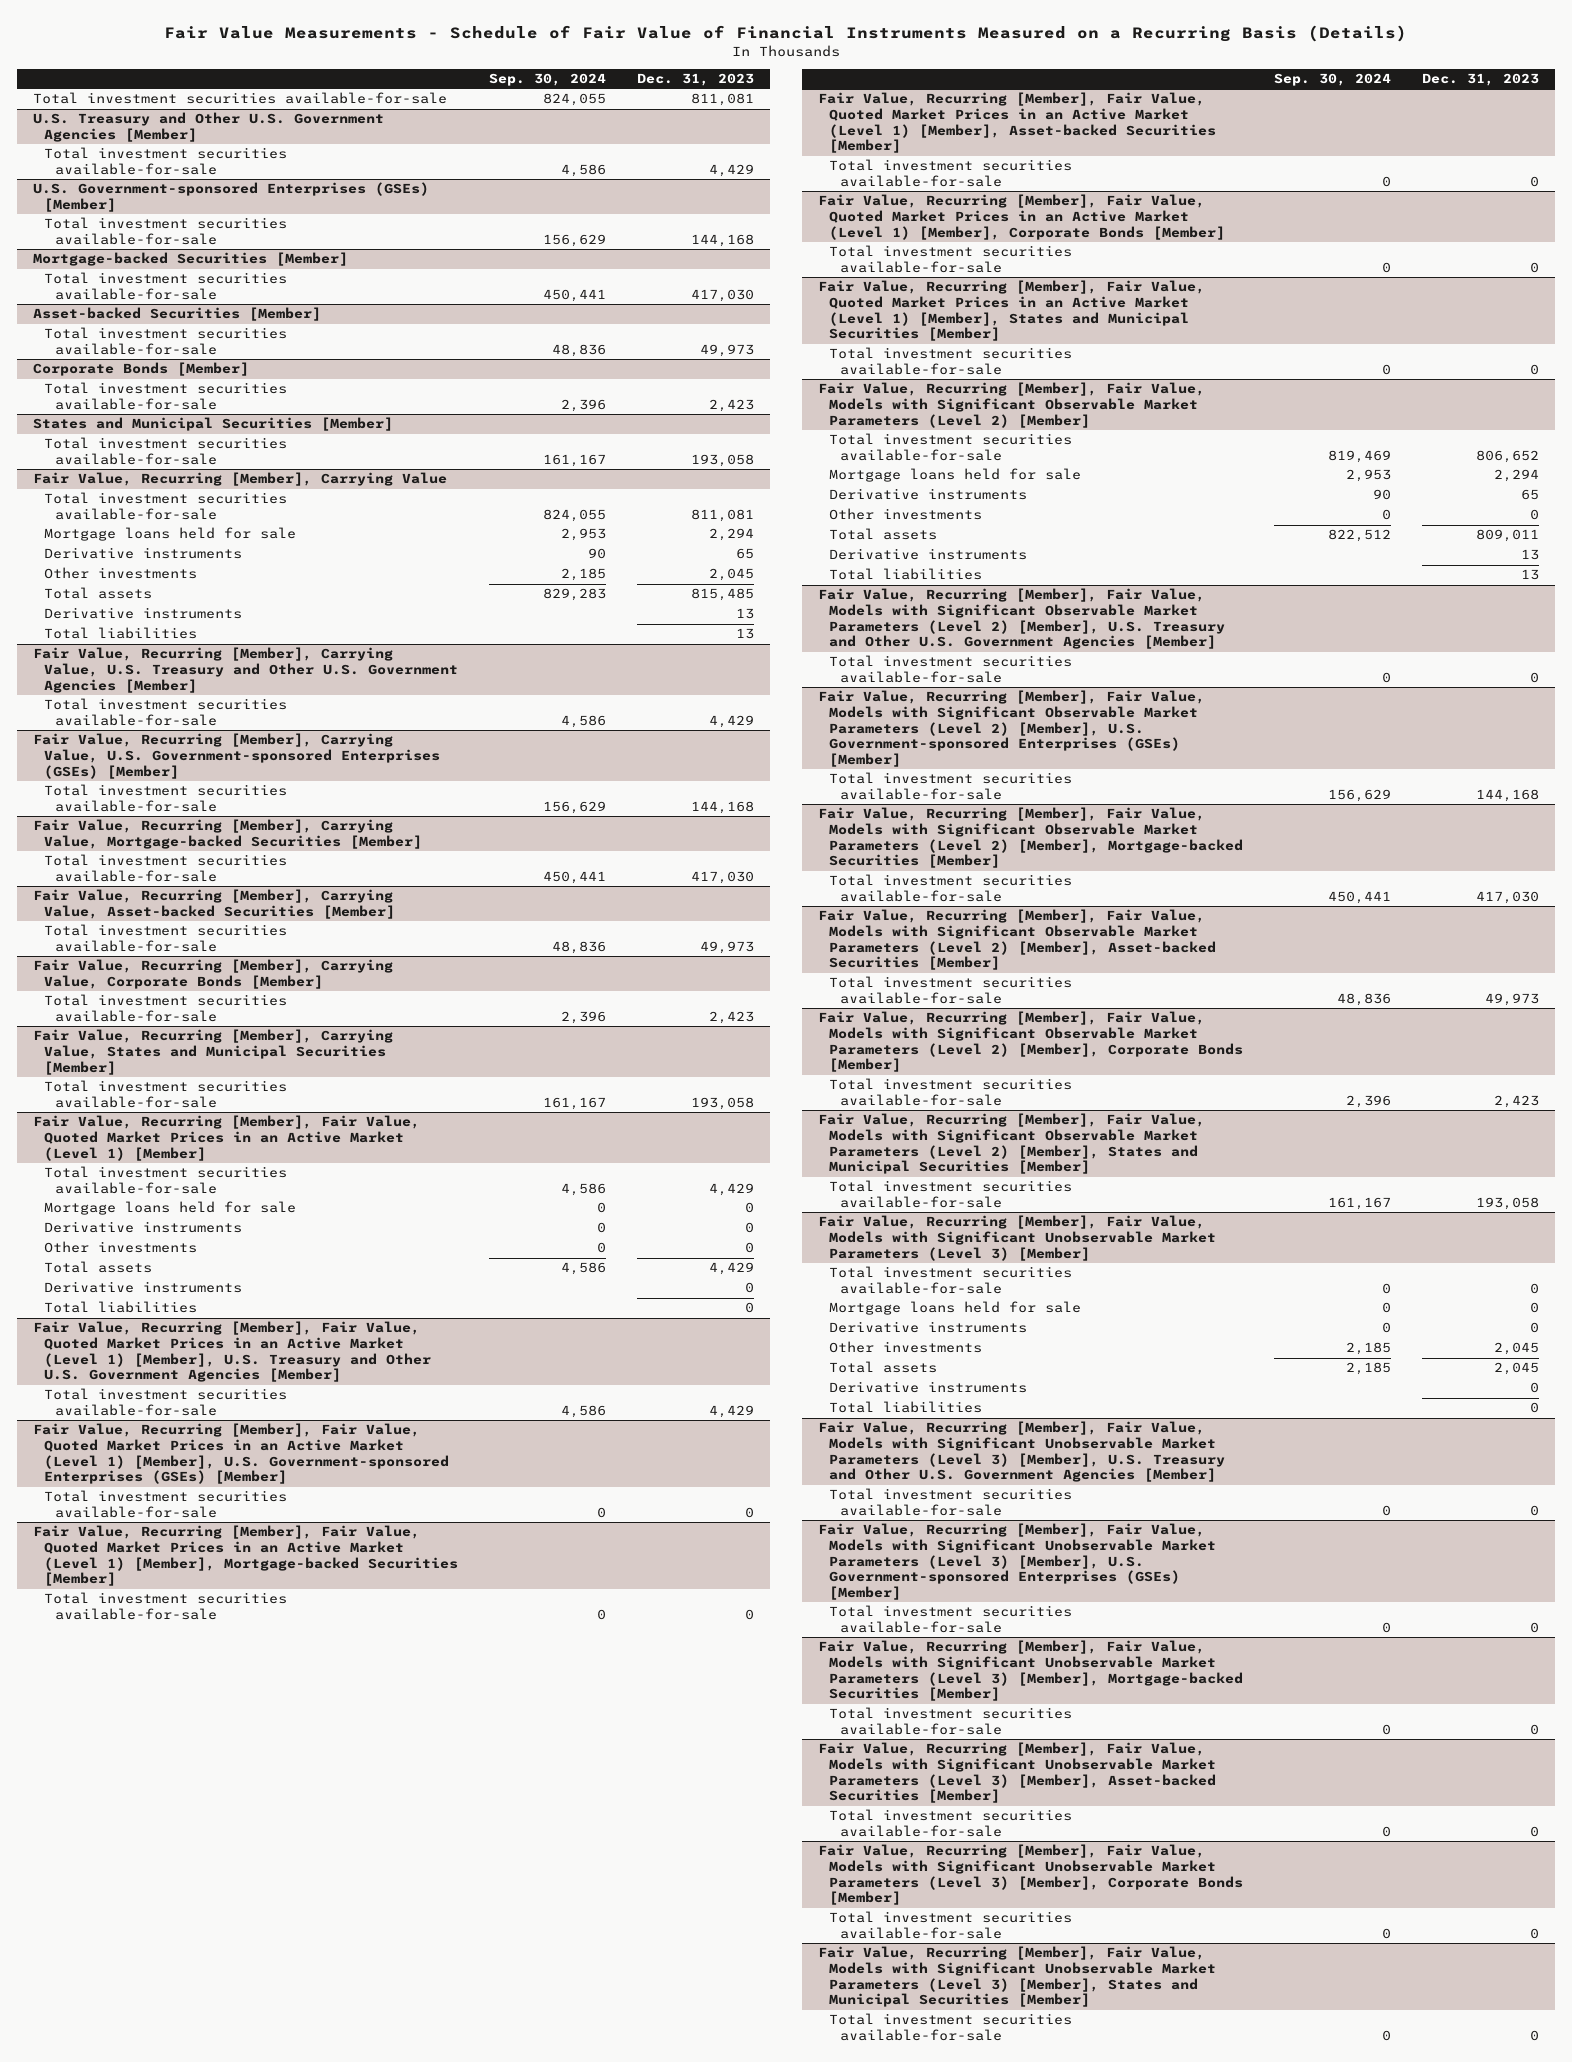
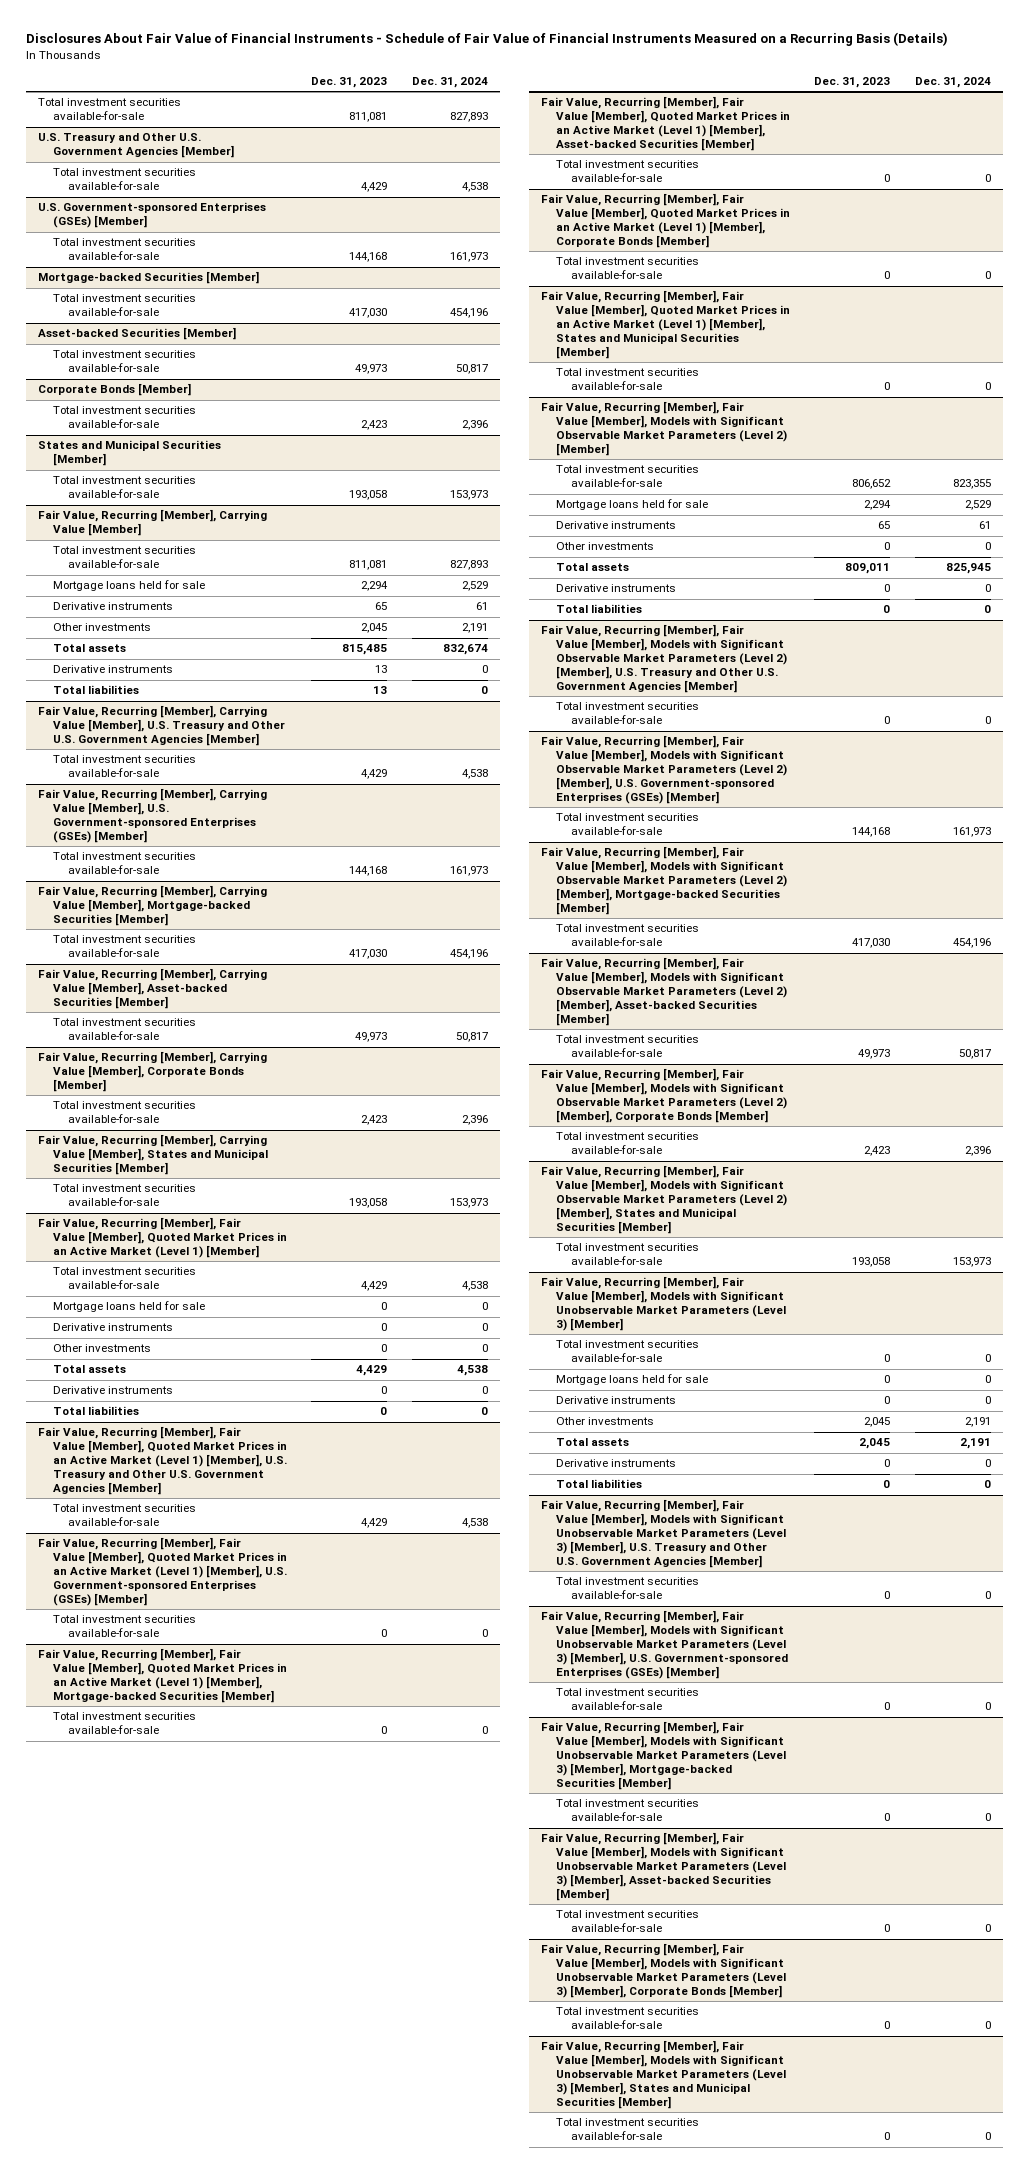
- Fair Value Measurements - Schedule of Fair Value of Financial Instruments Measured on a Recurring Basis (Details)
+ Disclosures About Fair Value of Financial Instruments - Schedule of Fair Value of Financial Instruments Measured on a Recurring Basis (Details)
- | Sep. 30, 2024 | Dec. 31, 2023
+ | Dec. 31, 2023 | Dec. 31, 2024
- Fair Value, Recurring [Member], Carrying Value
+ Fair Value, Recurring [Member], Carrying Value [Member]
- Fair Value, Recurring [Member], Carrying Value, U.S. Treasury and Other U.S. Government Agencies [Member]
+ Fair Value, Recurring [Member], Carrying Value [Member], U.S. Treasury and Other U.S. Government Agencies [Member]
- Fair Value, Recurring [Member], Carrying Value, U.S. Government-sponsored Enterprises (GSEs) [Member]
+ Fair Value, Recurring [Member], Carrying Value [Member], U.S. Government-sponsored Enterprises (GSEs) [Member]
- Fair Value, Recurring [Member], Carrying Value, Mortgage-backed Securities [Member]
+ Fair Value, Recurring [Member], Carrying Value [Member], Mortgage-backed Securities [Member]
- Fair Value, Recurring [Member], Carrying Value, Asset-backed Securities [Member]
+ Fair Value, Recurring [Member], Carrying Value [Member], Asset-backed Securities [Member]
- Fair Value, Recurring [Member], Carrying Value, Corporate Bonds [Member]
+ Fair Value, Recurring [Member], Carrying Value [Member], Corporate Bonds [Member]
- Fair Value, Recurring [Member], Carrying Value, States and Municipal Securities [Member]
+ Fair Value, Recurring [Member], Carrying Value [Member], States and Municipal Securities [Member]
- Fair Value, Recurring [Member], Fair Value, Quoted Market Prices in an Active Market (Level 1) [Member]
+ Fair Value, Recurring [Member], Fair Value [Member], Quoted Market Prices in an Active Market (Level 1) [Member]
- Fair Value, Recurring [Member], Fair Value, Quoted Market Prices in an Active Market (Level 1) [Member], U.S. Treasury and Other U.S. Government Agencies [Member]
+ Fair Value, Recurring [Member], Fair Value [Member], Quoted Market Prices in an Active Market (Level 1) [Member], U.S. Treasury and Other U.S. Government Agencies [Member]
- Fair Value, Recurring [Member], Fair Value, Quoted Market Prices in an Active Market (Level 1) [Member], U.S. Government-sponsored Enterprises (GSEs) [Member]
+ Fair Value, Recurring [Member], Fair Value [Member], Quoted Market Prices in an Active Market (Level 1) [Member], U.S. Government-sponsored Enterprises (GSEs) [Member]
- Fair Value, Recurring [Member], Fair Value, Quoted Market Prices in an Active Market (Level 1) [Member], Mortgage-backed Securities [Member]
+ Fair Value, Recurring [Member], Fair Value [Member], Quoted Market Prices in an Active Market (Level 1) [Member], Mortgage-backed Securities [Member]
- Fair Value, Recurring [Member], Fair Value, Quoted Market Prices in an Active Market (Level 1) [Member], Asset-backed Securities [Member]
+ Fair Value, Recurring [Member], Fair Value [Member], Quoted Market Prices in an Active Market (Level 1) [Member], Asset-backed Securities [Member]
- Fair Value, Recurring [Member], Fair Value, Quoted Market Prices in an Active Market (Level 1) [Member], Corporate Bonds [Member]
+ Fair Value, Recurring [Member], Fair Value [Member], Quoted Market Prices in an Active Market (Level 1) [Member], Corporate Bonds [Member]
- Fair Value, Recurring [Member], Fair Value, Quoted Market Prices in an Active Market (Level 1) [Member], States and Municipal Securities [Member]
+ Fair Value, Recurring [Member], Fair Value [Member], Quoted Market Prices in an Active Market (Level 1) [Member], States and Municipal Securities [Member]
- Fair Value, Recurring [Member], Fair Value, Models with Significant Observable Market Parameters (Level 2) [Member]
+ Fair Value, Recurring [Member], Fair Value [Member], Models with Significant Observable Market Parameters (Level 2) [Member]
- Derivative instruments | | 13
- Total liabilities | | 13
- Fair Value, Recurring [Member], Fair Value, Models with Significant Observable Market Parameters (Level 2) [Member], U.S. Treasury and Other U.S. Government Agencies [Member]
+ Derivative instruments | 0 | 0
+ Total liabilities | 0 | 0
+ Fair Value, Recurring [Member], Fair Value [Member], Models with Significant Observable Market Parameters (Level 2) [Member], U.S. Treasury and Other U.S. Government Agencies [Member]
- Fair Value, Recurring [Member], Fair Value, Models with Significant Observable Market Parameters (Level 2) [Member], U.S. Government-sponsored Enterprises (GSEs) [Member]
+ Fair Value, Recurring [Member], Fair Value [Member], Models with Significant Observable Market Parameters (Level 2) [Member], U.S. Government-sponsored Enterprises (GSEs) [Member]
- Fair Value, Recurring [Member], Fair Value, Models with Significant Observable Market Parameters (Level 2) [Member], Mortgage-backed Securities [Member]
+ Fair Value, Recurring [Member], Fair Value [Member], Models with Significant Observable Market Parameters (Level 2) [Member], Mortgage-backed Securities [Member]
- Fair Value, Recurring [Member], Fair Value, Models with Significant Observable Market Parameters (Level 2) [Member], Asset-backed Securities [Member]
+ Fair Value, Recurring [Member], Fair Value [Member], Models with Significant Observable Market Parameters (Level 2) [Member], Asset-backed Securities [Member]
- Fair Value, Recurring [Member], Fair Value, Models with Significant Observable Market Parameters (Level 2) [Member], Corporate Bonds [Member]
+ Fair Value, Recurring [Member], Fair Value [Member], Models with Significant Observable Market Parameters (Level 2) [Member], Corporate Bonds [Member]
- Fair Value, Recurring [Member], Fair Value, Models with Significant Observable Market Parameters (Level 2) [Member], States and Municipal Securities [Member]
+ Fair Value, Recurring [Member], Fair Value [Member], Models with Significant Observable Market Parameters (Level 2) [Member], States and Municipal Securities [Member]
- Fair Value, Recurring [Member], Fair Value, Models with Significant Unobservable Market Parameters (Level 3) [Member]
+ Fair Value, Recurring [Member], Fair Value [Member], Models with Significant Unobservable Market Parameters (Level 3) [Member]
- Fair Value, Recurring [Member], Fair Value, Models with Significant Unobservable Market Parameters (Level 3) [Member], U.S. Treasury and Other U.S. Government Agencies [Member]
+ Fair Value, Recurring [Member], Fair Value [Member], Models with Significant Unobservable Market Parameters (Level 3) [Member], U.S. Treasury and Other U.S. Government Agencies [Member]
- Fair Value, Recurring [Member], Fair Value, Models with Significant Unobservable Market Parameters (Level 3) [Member], U.S. Government-sponsored Enterprises (GSEs) [Member]
+ Fair Value, Recurring [Member], Fair Value [Member], Models with Significant Unobservable Market Parameters (Level 3) [Member], U.S. Government-sponsored Enterprises (GSEs) [Member]
- Fair Value, Recurring [Member], Fair Value, Models with Significant Unobservable Market Parameters (Level 3) [Member], Mortgage-backed Securities [Member]
+ Fair Value, Recurring [Member], Fair Value [Member], Models with Significant Unobservable Market Parameters (Level 3) [Member], Mortgage-backed Securities [Member]
- Fair Value, Recurring [Member], Fair Value, Models with Significant Unobservable Market Parameters (Level 3) [Member], Asset-backed Securities [Member]
+ Fair Value, Recurring [Member], Fair Value [Member], Models with Significant Unobservable Market Parameters (Level 3) [Member], Asset-backed Securities [Member]
- Fair Value, Recurring [Member], Fair Value, Models with Significant Unobservable Market Parameters (Level 3) [Member], Corporate Bonds [Member]
+ Fair Value, Recurring [Member], Fair Value [Member], Models with Significant Unobservable Market Parameters (Level 3) [Member], Corporate Bonds [Member]
- Fair Value, Recurring [Member], Fair Value, Models with Significant Unobservable Market Parameters (Level 3) [Member], States and Municipal Securities [Member]
+ Fair Value, Recurring [Member], Fair Value [Member], Models with Significant Unobservable Market Parameters (Level 3) [Member], States and Municipal Securities [Member]

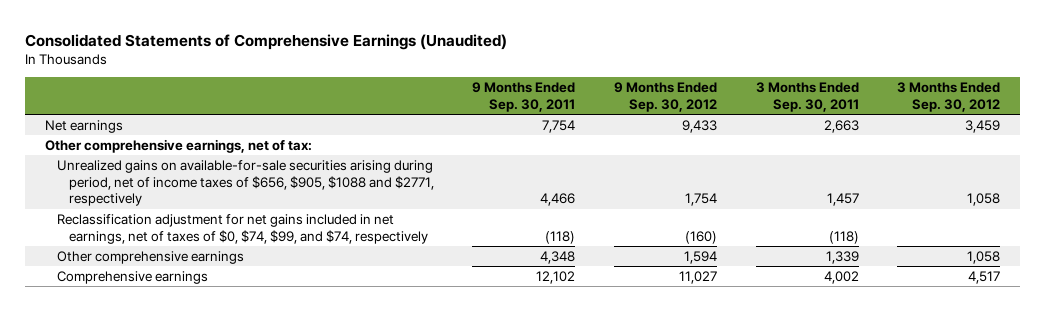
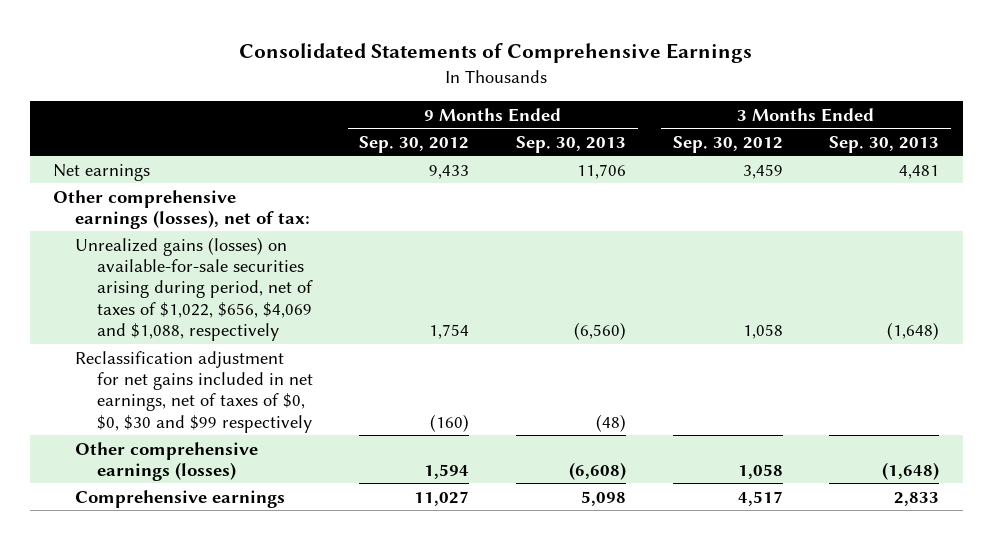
- Consolidated Statements of Comprehensive Earnings (Unaudited)
+ Consolidated Statements of Comprehensive Earnings
- | 9 Months Ended Sep. 30, 2011 | 9 Months Ended Sep. 30, 2012 | 3 Months Ended Sep. 30, 2011 | 3 Months Ended Sep. 30, 2012
+ | 9 Months Ended Sep. 30, 2012 | 9 Months Ended Sep. 30, 2013 | 3 Months Ended Sep. 30, 2012 | 3 Months Ended Sep. 30, 2013
- Other comprehensive earnings, net of tax:
- Unrealized gains on available-for-sale securities arising during period, net of income taxes of $656, $905, $1088 and $2771, respectively | 4,466 | 1,754 | 1,457 | 1,058
- Reclassification adjustment for net gains included in net earnings, net of taxes of $0, $74, $99, and $74, respectively | (118) | (160) | (118) |
- Other comprehensive earnings | 4,348 | 1,594 | 1,339 | 1,058
+ Other comprehensive earnings (losses), net of tax:
+ Unrealized gains (losses) on available-for-sale securities arising during period, net of taxes of $1,022, $656, $4,069 and $1,088, respectively | 1,754 | (6,560) | 1,058 | (1,648)
+ Reclassification adjustment for net gains included in net earnings, net of taxes of $0, $0, $30 and $99 respectively | (160) | (48) | |
+ Other comprehensive earnings (losses) | 1,594 | (6,608) | 1,058 | (1,648)

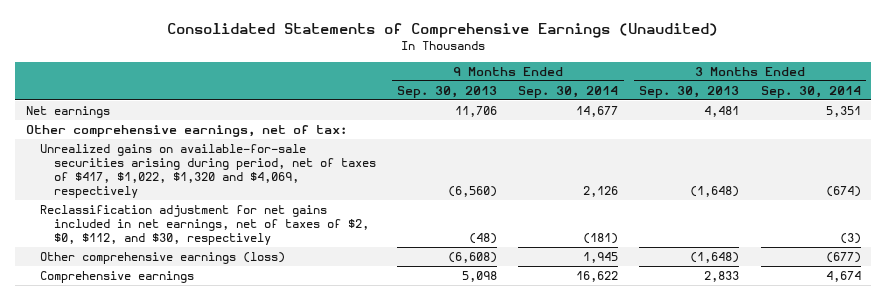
- Consolidated Statements of Comprehensive Earnings
+ Consolidated Statements of Comprehensive Earnings (Unaudited)
- | 9 Months Ended Sep. 30, 2012 | 9 Months Ended Sep. 30, 2013 | 3 Months Ended Sep. 30, 2012 | 3 Months Ended Sep. 30, 2013
+ | 9 Months Ended Sep. 30, 2013 | 9 Months Ended Sep. 30, 2014 | 3 Months Ended Sep. 30, 2013 | 3 Months Ended Sep. 30, 2014
- Other comprehensive earnings (losses), net of tax:
- Unrealized gains (losses) on available-for-sale securities arising during period, net of taxes of $1,022, $656, $4,069 and $1,088, respectively | 1,754 | (6,560) | 1,058 | (1,648)
- Reclassification adjustment for net gains included in net earnings, net of taxes of $0, $0, $30 and $99 respectively | (160) | (48) | |
- Other comprehensive earnings (losses) | 1,594 | (6,608) | 1,058 | (1,648)
+ Other comprehensive earnings, net of tax:
+ Unrealized gains on available-for-sale securities arising during period, net of taxes of $417, $1,022, $1,320 and $4,069, respectively | (6,560) | 2,126 | (1,648) | (674)
+ Reclassification adjustment for net gains included in net earnings, net of taxes of $2, $0, $112, and $30, respectively | (48) | (181) | | (3)
+ Other comprehensive earnings (loss) | (6,608) | 1,945 | (1,648) | (677)

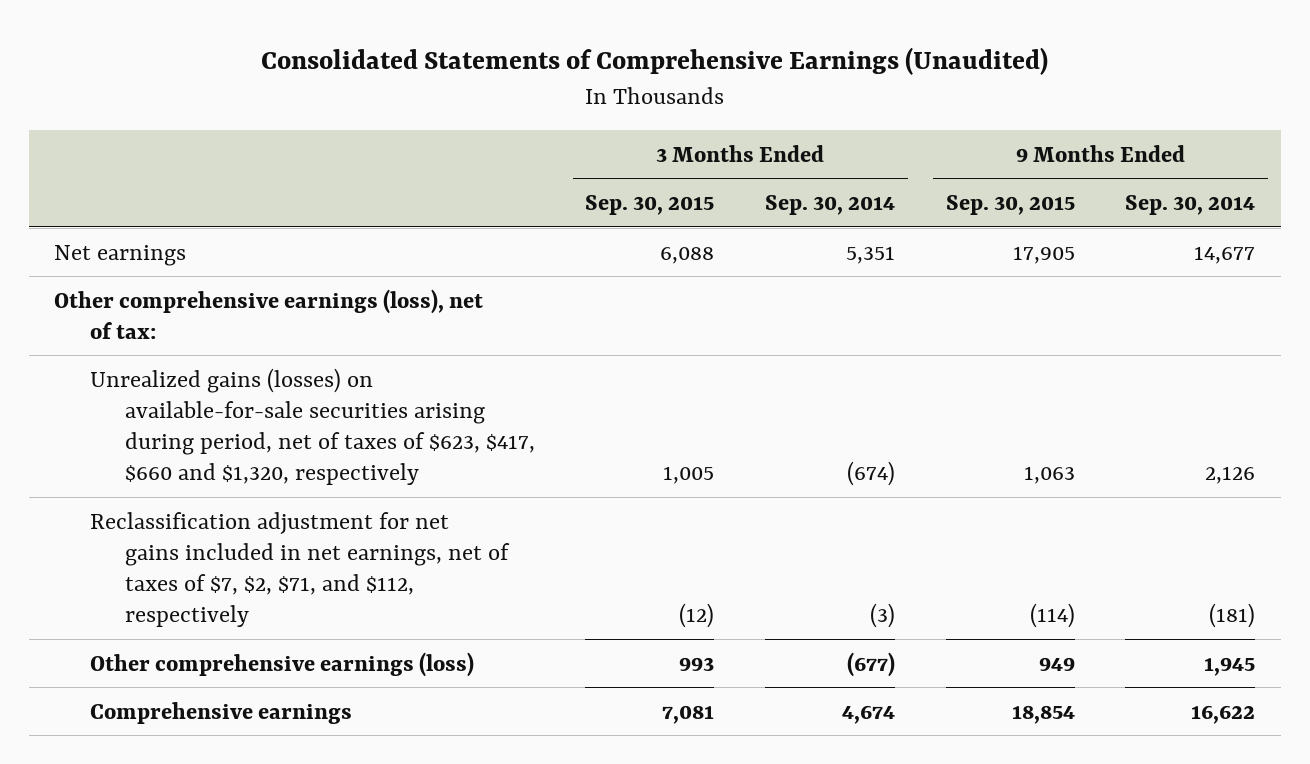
- | 9 Months Ended Sep. 30, 2013 | 9 Months Ended Sep. 30, 2014 | 3 Months Ended Sep. 30, 2013 | 3 Months Ended Sep. 30, 2014
+ | 3 Months Ended Sep. 30, 2015 | 3 Months Ended Sep. 30, 2014 | 9 Months Ended Sep. 30, 2015 | 9 Months Ended Sep. 30, 2014
- Other comprehensive earnings, net of tax:
- Unrealized gains on available-for-sale securities arising during period, net of taxes of $417, $1,022, $1,320 and $4,069, respectively | (6,560) | 2,126 | (1,648) | (674)
- Reclassification adjustment for net gains included in net earnings, net of taxes of $2, $0, $112, and $30, respectively | (48) | (181) | | (3)
+ Other comprehensive earnings (loss), net of tax:
+ Unrealized gains (losses) on available-for-sale securities arising during period, net of taxes of $623, $417, $660 and $1,320, respectively | 1,005 | (674) | 1,063 | 2,126
+ Reclassification adjustment for net gains included in net earnings, net of taxes of $7, $2, $71, and $112, respectively | (12) | (3) | (114) | (181)

